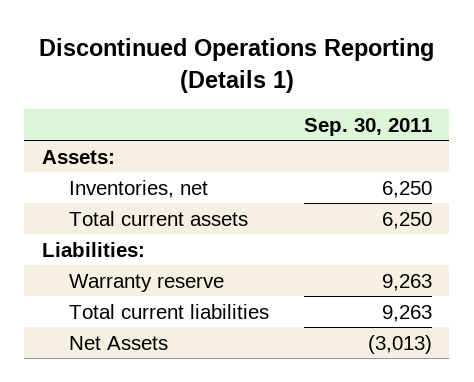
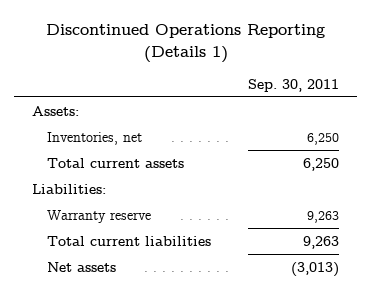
- Net Assets | (3,013)
+ Net assets | (3,013)

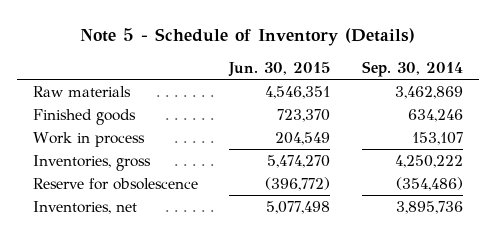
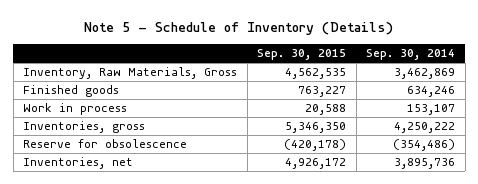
- | Jun. 30, 2015 | Sep. 30, 2014
+ | Sep. 30, 2015 | Sep. 30, 2014
- Raw materials | 4,546,351 | 3,462,869
+ Inventory, Raw Materials, Gross | 4,562,535 | 3,462,869

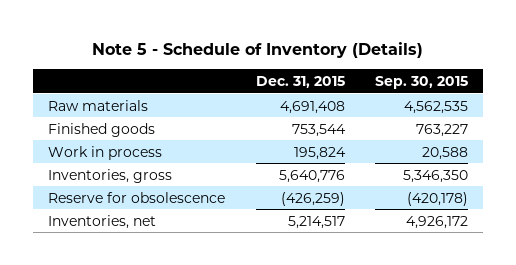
- | Sep. 30, 2015 | Sep. 30, 2014
+ | Dec. 31, 2015 | Sep. 30, 2015
- Inventory, Raw Materials, Gross | 4,562,535 | 3,462,869
+ Raw materials | 4,691,408 | 4,562,535

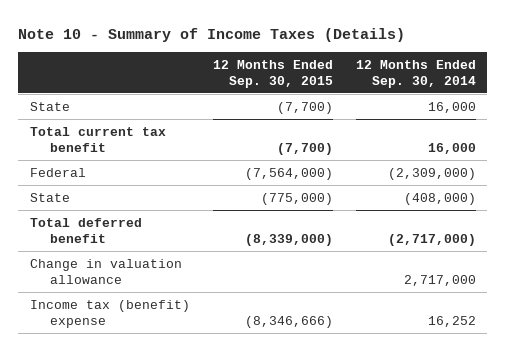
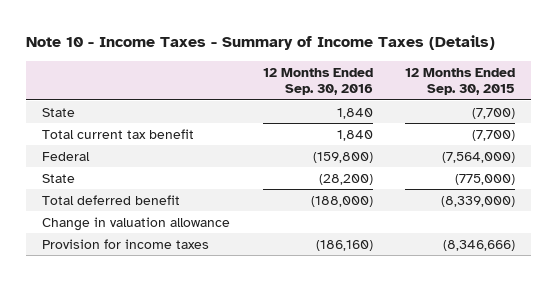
- Note 10 - Summary of Income Taxes (Details)
+ Note 10 - Income Taxes - Summary of Income Taxes (Details)
- | 12 Months Ended Sep. 30, 2015 | 12 Months Ended Sep. 30, 2014
+ | 12 Months Ended Sep. 30, 2016 | 12 Months Ended Sep. 30, 2015
- Income tax (benefit) expense | (8,346,666) | 16,252
+ Provision for income taxes | (186,160) | (8,346,666)

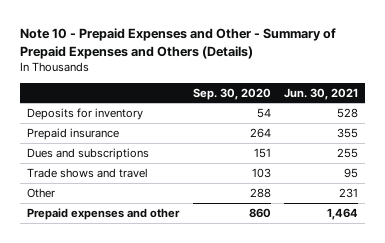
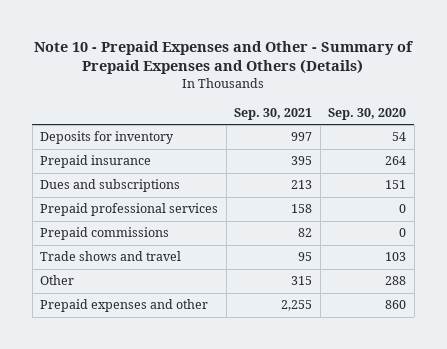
- | Sep. 30, 2020 | Jun. 30, 2021
+ | Sep. 30, 2021 | Sep. 30, 2020
+ Prepaid professional services | 158 | 0
+ Prepaid commissions | 82 | 0

